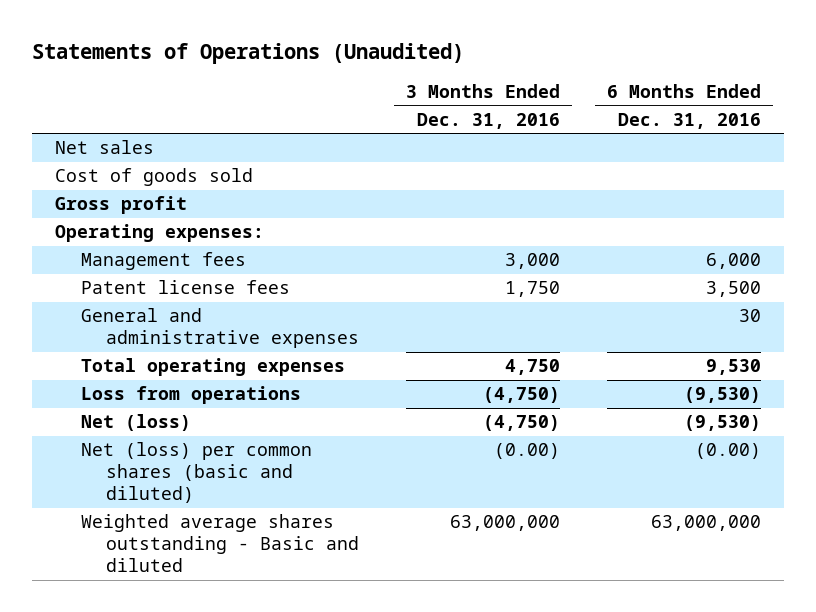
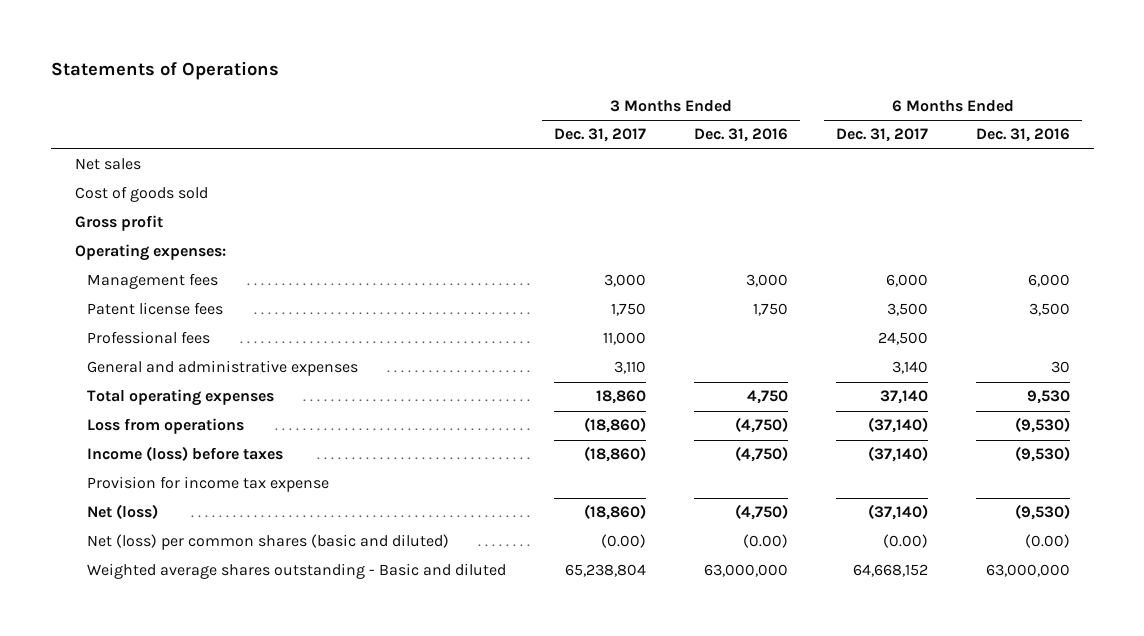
- Statements of Operations (Unaudited)
+ Statements of Operations
- | 3 Months Ended Dec. 31, 2016 | 6 Months Ended Dec. 31, 2016
+ | 3 Months Ended Dec. 31, 2017 | 3 Months Ended Dec. 31, 2016 | 6 Months Ended Dec. 31, 2017 | 6 Months Ended Dec. 31, 2016
+ Professional fees | 11,000 | | 24,500 |
+ Income (loss) before taxes | (18,860) | (4,750) | (37,140) | (9,530)
+ Provision for income tax expense

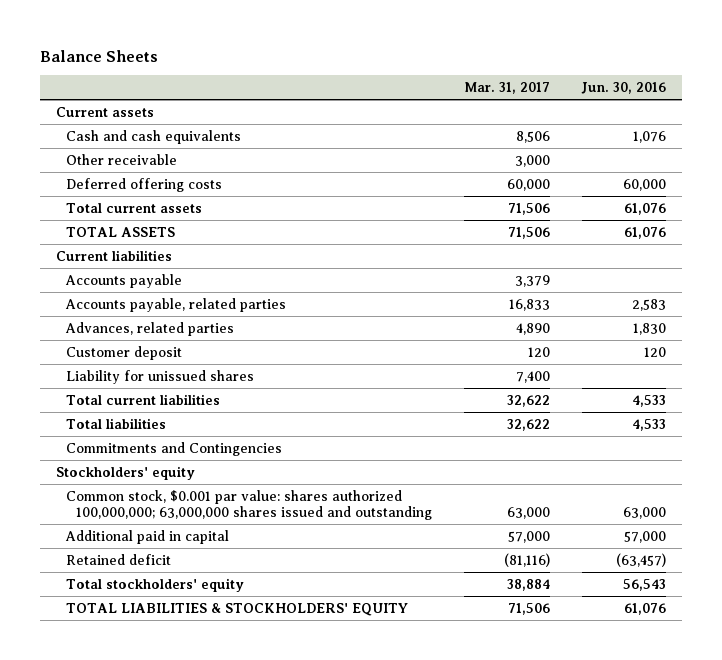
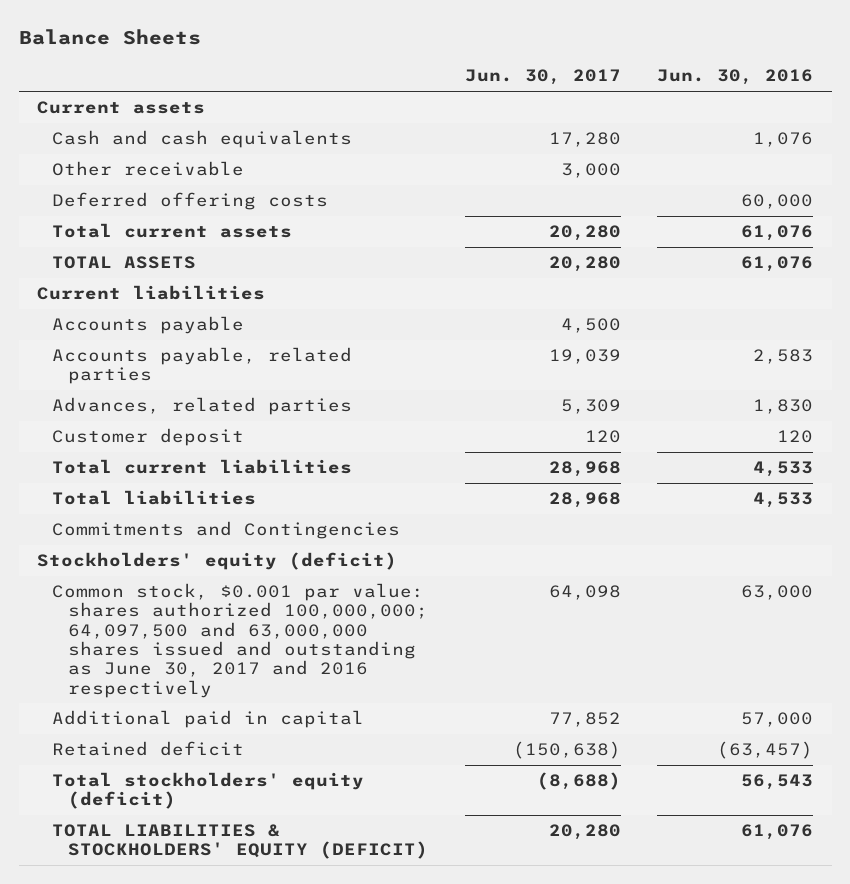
- | Mar. 31, 2017 | Jun. 30, 2016
+ | Jun. 30, 2017 | Jun. 30, 2016
- Liability for unissued shares | 7,400 |
- Stockholders' equity
- Common stock, $0.001 par value: shares authorized 100,000,000; 63,000,000 shares issued and outstanding | 63,000 | 63,000
+ Stockholders' equity (deficit)
+ Common stock, $0.001 par value: shares authorized 100,000,000; 64,097,500 and 63,000,000 shares issued and outstanding as June 30, 2017 and 2016 respectively | 64,098 | 63,000
- Total stockholders' equity | 38,884 | 56,543
- TOTAL LIABILITIES & STOCKHOLDERS' EQUITY | 71,506 | 61,076
+ Total stockholders' equity (deficit) | (8,688) | 56,543
+ TOTAL LIABILITIES & STOCKHOLDERS' EQUITY (DEFICIT) | 20,280 | 61,076

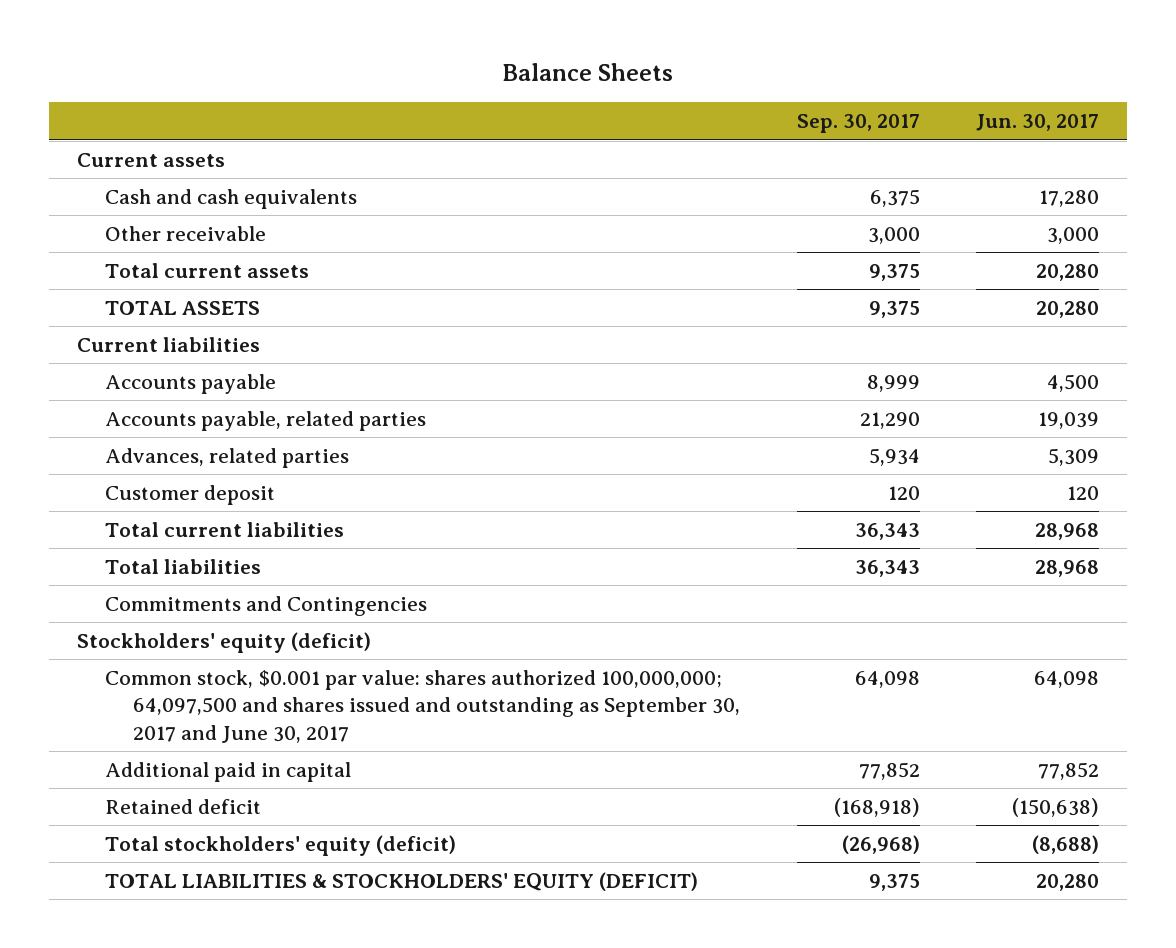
- | Jun. 30, 2017 | Jun. 30, 2016
+ | Sep. 30, 2017 | Jun. 30, 2017
- Deferred offering costs | | 60,000
- Common stock, $0.001 par value: shares authorized 100,000,000; 64,097,500 and 63,000,000 shares issued and outstanding as June 30, 2017 and 2016 respectively | 64,098 | 63,000
+ Common stock, $0.001 par value: shares authorized 100,000,000; 64,097,500 and shares issued and outstanding as September 30, 2017 and June 30, 2017 | 64,098 | 64,098

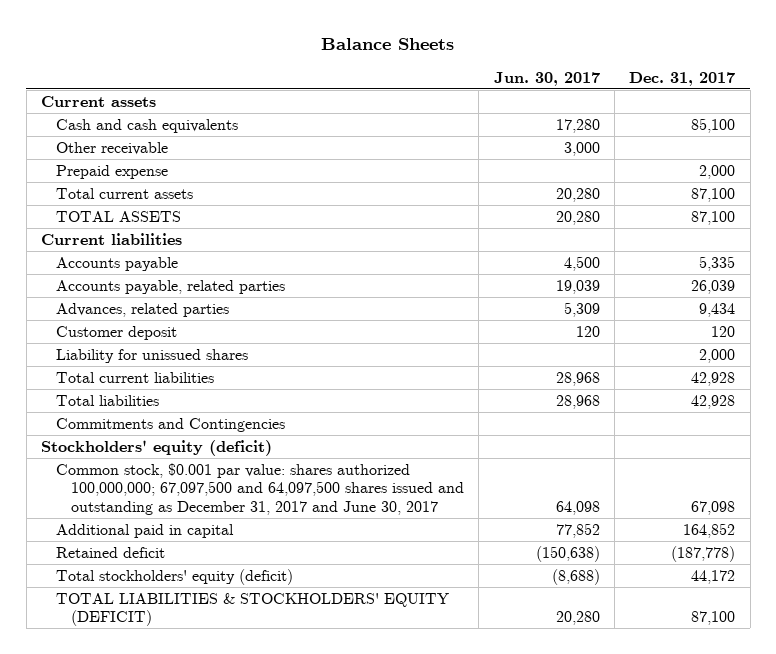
- | Sep. 30, 2017 | Jun. 30, 2017
+ | Jun. 30, 2017 | Dec. 31, 2017
+ Prepaid expense | | 2,000
+ Liability for unissued shares | | 2,000
- Common stock, $0.001 par value: shares authorized 100,000,000; 64,097,500 and shares issued and outstanding as September 30, 2017 and June 30, 2017 | 64,098 | 64,098
+ Common stock, $0.001 par value: shares authorized 100,000,000; 67,097,500 and 64,097,500 shares issued and outstanding as December 31, 2017 and June 30, 2017 | 64,098 | 67,098

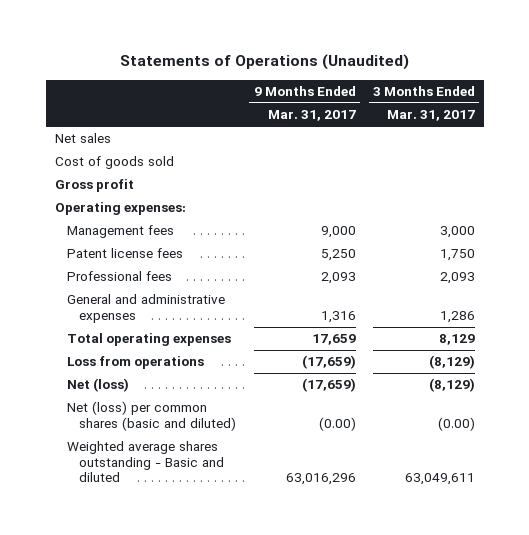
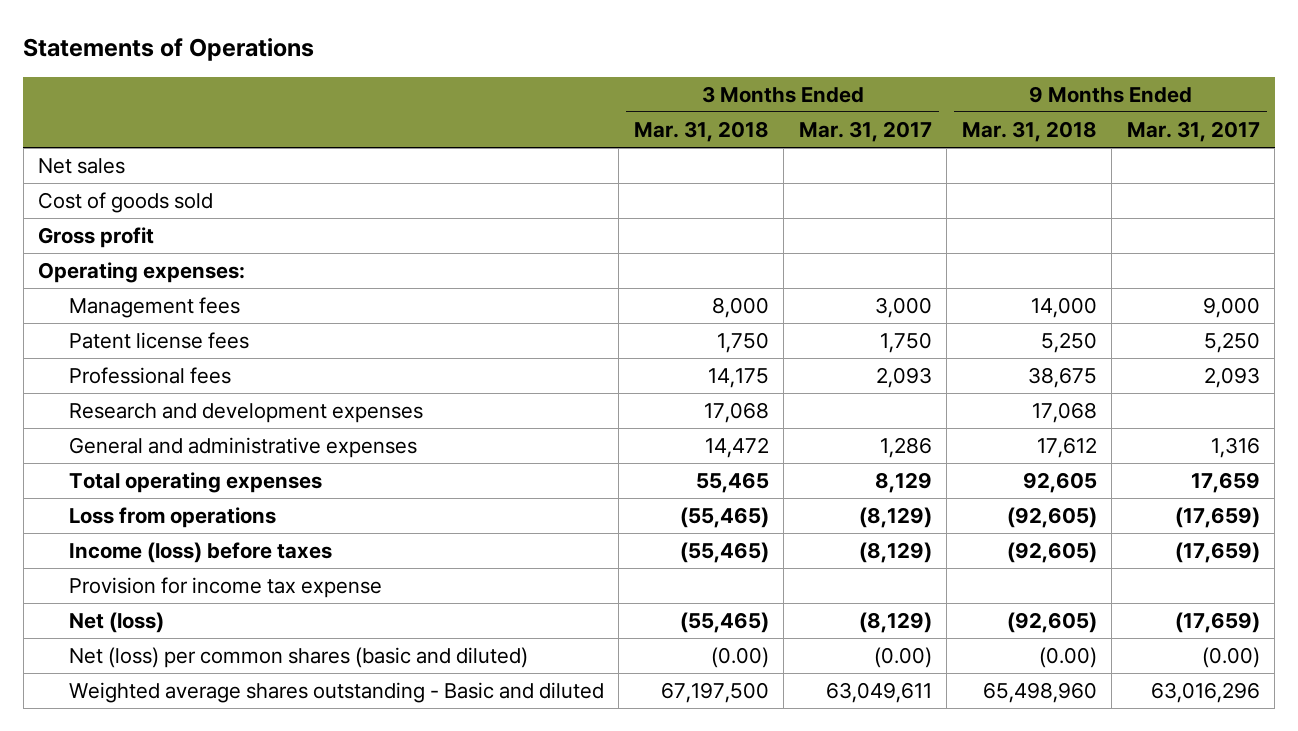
- Statements of Operations (Unaudited)
+ Statements of Operations
- | 9 Months Ended Mar. 31, 2017 | 3 Months Ended Mar. 31, 2017
+ | 3 Months Ended Mar. 31, 2018 | 3 Months Ended Mar. 31, 2017 | 9 Months Ended Mar. 31, 2018 | 9 Months Ended Mar. 31, 2017
+ Research and development expenses | 17,068 | | 17,068 |
+ Income (loss) before taxes | (55,465) | (8,129) | (92,605) | (17,659)
+ Provision for income tax expense

